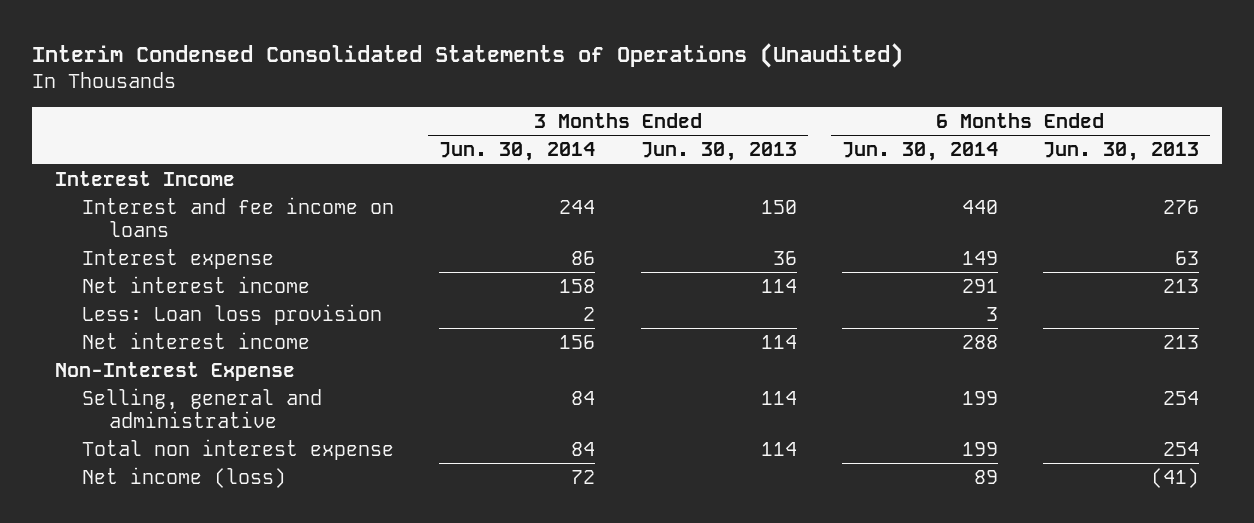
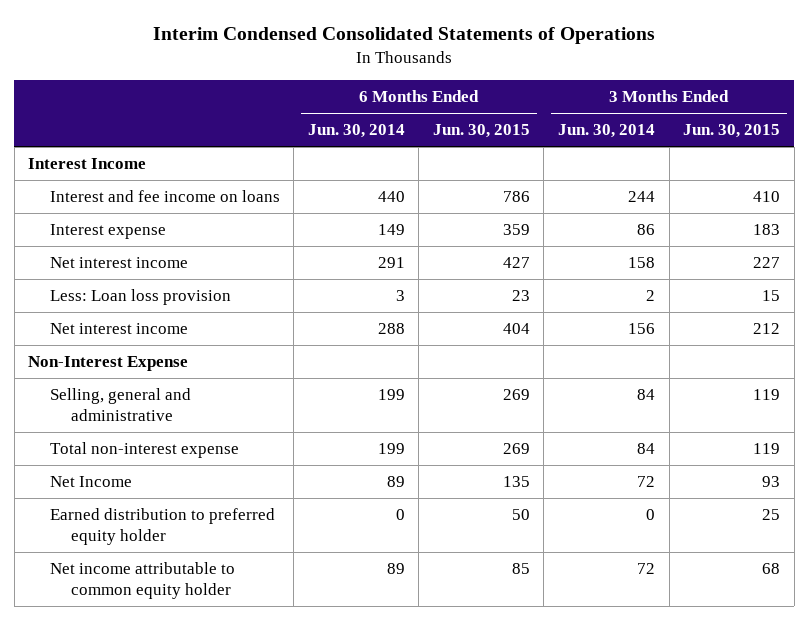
- Interim Condensed Consolidated Statements of Operations (Unaudited)
+ Interim Condensed Consolidated Statements of Operations
- | 3 Months Ended Jun. 30, 2014 | 3 Months Ended Jun. 30, 2013 | 6 Months Ended Jun. 30, 2014 | 6 Months Ended Jun. 30, 2013
+ | 6 Months Ended Jun. 30, 2014 | 6 Months Ended Jun. 30, 2015 | 3 Months Ended Jun. 30, 2014 | 3 Months Ended Jun. 30, 2015
- Total non interest expense | 84 | 114 | 199 | 254
- Net income (loss) | 72 | | 89 | (41)
+ Total non-interest expense | 199 | 269 | 84 | 119
+ Net Income | 89 | 135 | 72 | 93
+ Earned distribution to preferred equity holder | 0 | 50 | 0 | 25
+ Net income attributable to common equity holder | 89 | 85 | 72 | 68

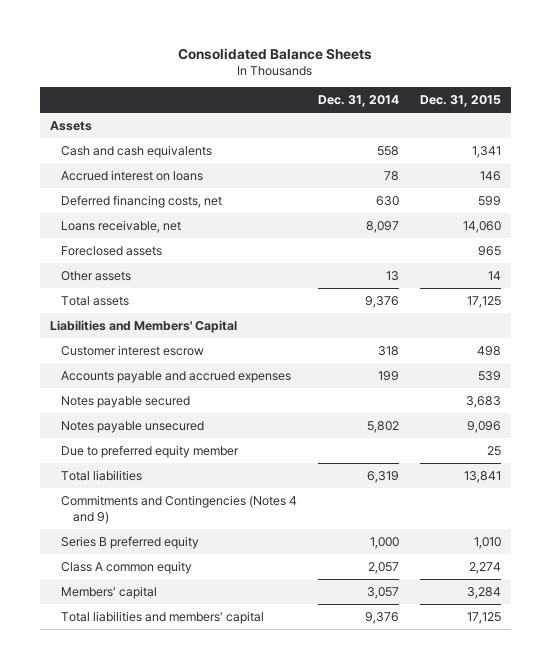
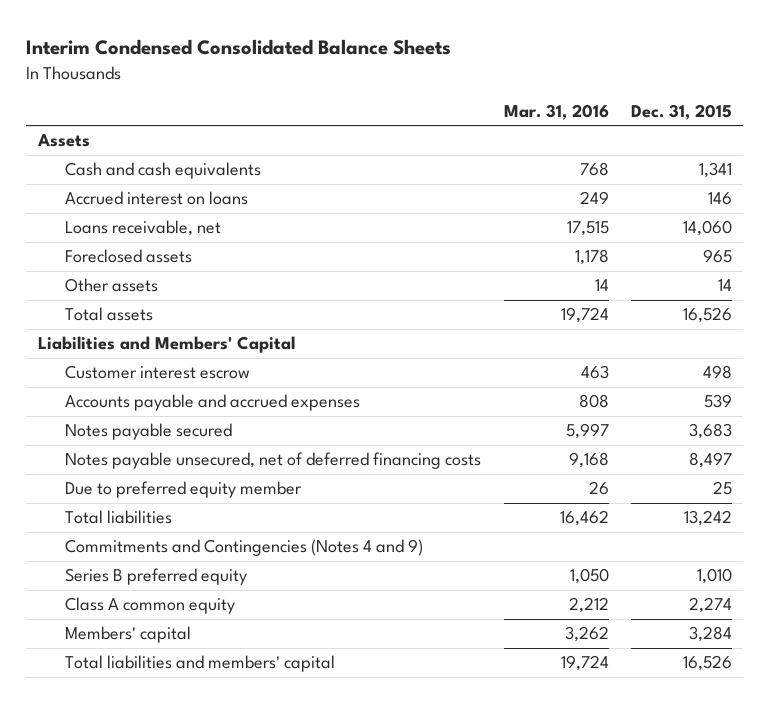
- Consolidated Balance Sheets
+ Interim Condensed Consolidated Balance Sheets
- | Dec. 31, 2014 | Dec. 31, 2015
+ | Mar. 31, 2016 | Dec. 31, 2015
- Deferred financing costs, net | 630 | 599
- Total assets | 9,376 | 17,125
+ Total assets | 19,724 | 16,526
- Notes payable unsecured | 5,802 | 9,096
+ Notes payable unsecured, net of deferred financing costs | 9,168 | 8,497
- Total liabilities | 6,319 | 13,841
+ Total liabilities | 16,462 | 13,242
- Total liabilities and members' capital | 9,376 | 17,125
+ Total liabilities and members' capital | 19,724 | 16,526

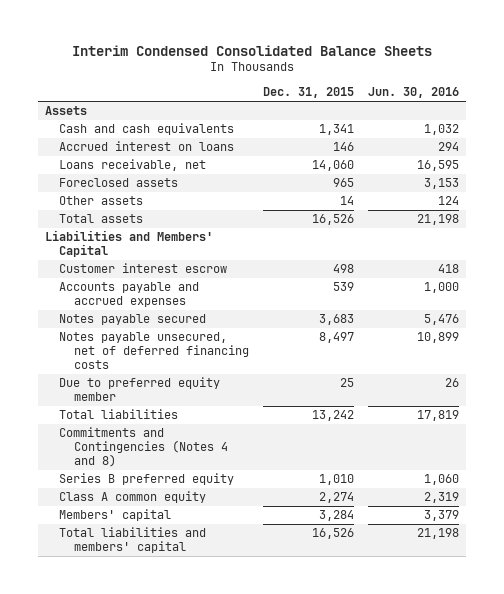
- | Mar. 31, 2016 | Dec. 31, 2015
+ | Dec. 31, 2015 | Jun. 30, 2016
- Commitments and Contingencies (Notes 4 and 9)
+ Commitments and Contingencies (Notes 4 and 8)

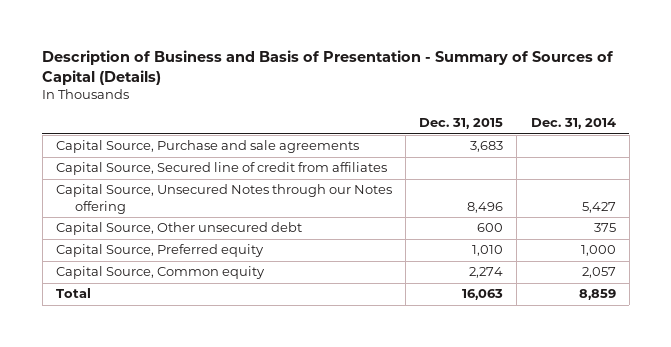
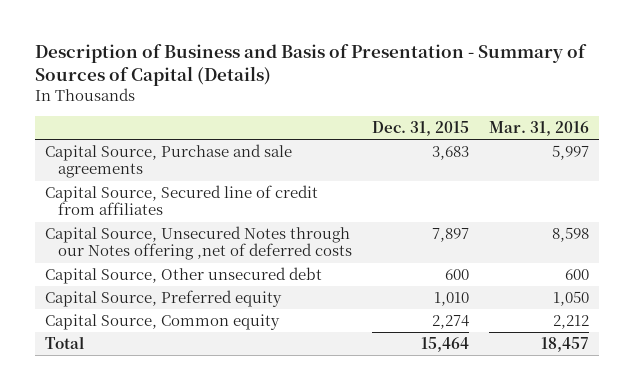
- | Dec. 31, 2015 | Dec. 31, 2014
+ | Dec. 31, 2015 | Mar. 31, 2016
- Capital Source, Unsecured Notes through our Notes offering | 8,496 | 5,427
+ Capital Source, Unsecured Notes through our Notes offering ,net of deferred costs | 7,897 | 8,598
- Total | 16,063 | 8,859
+ Total | 15,464 | 18,457

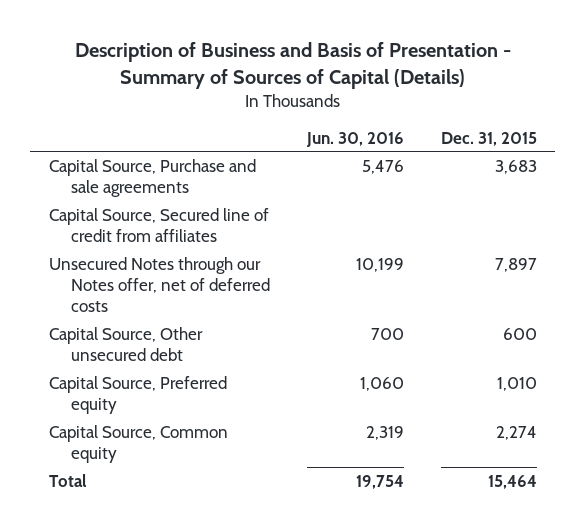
- | Dec. 31, 2015 | Mar. 31, 2016
+ | Jun. 30, 2016 | Dec. 31, 2015
- Capital Source, Unsecured Notes through our Notes offering ,net of deferred costs | 7,897 | 8,598
+ Unsecured Notes through our Notes offer, net of deferred costs | 10,199 | 7,897

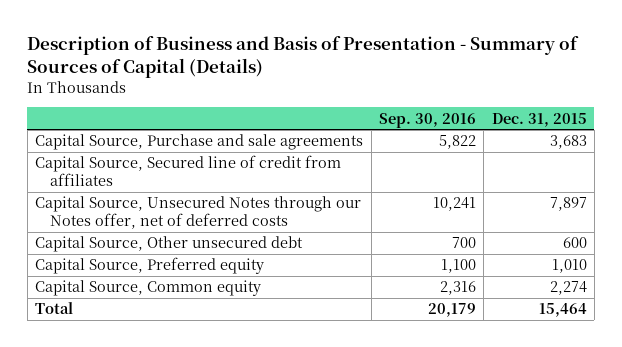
- | Jun. 30, 2016 | Dec. 31, 2015
+ | Sep. 30, 2016 | Dec. 31, 2015
- Unsecured Notes through our Notes offer, net of deferred costs | 10,199 | 7,897
+ Capital Source, Unsecured Notes through our Notes offer, net of deferred costs | 10,241 | 7,897

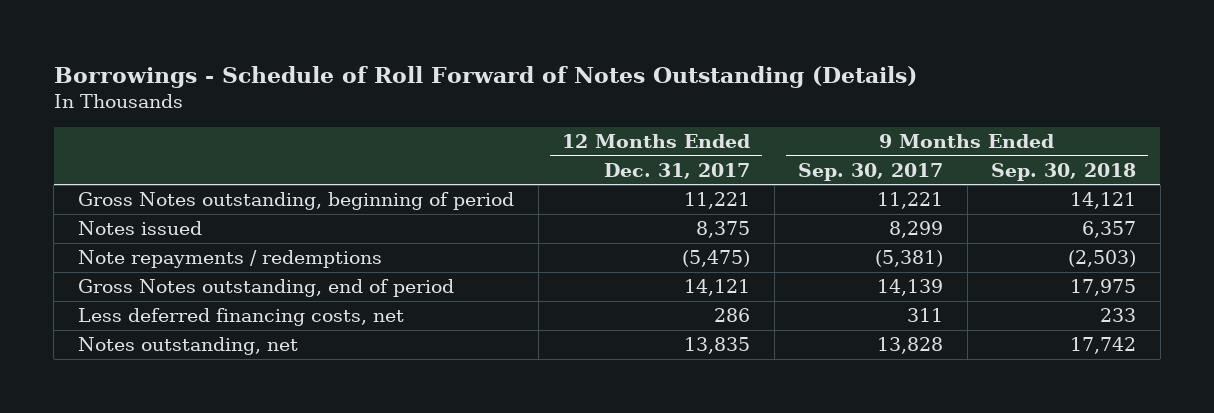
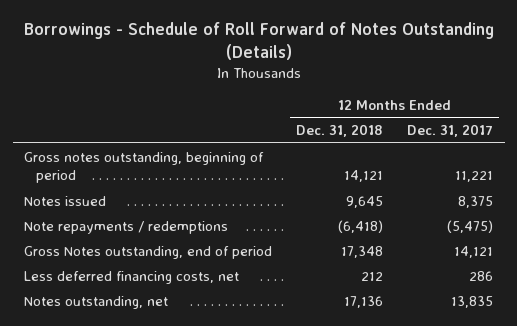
- | 12 Months Ended Dec. 31, 2017 | 9 Months Ended Sep. 30, 2017 | 9 Months Ended Sep. 30, 2018
+ | 12 Months Ended Dec. 31, 2018 | 12 Months Ended Dec. 31, 2017
- Gross Notes outstanding, beginning of period | 11,221 | 11,221 | 14,121
+ Gross notes outstanding, beginning of period | 14,121 | 11,221

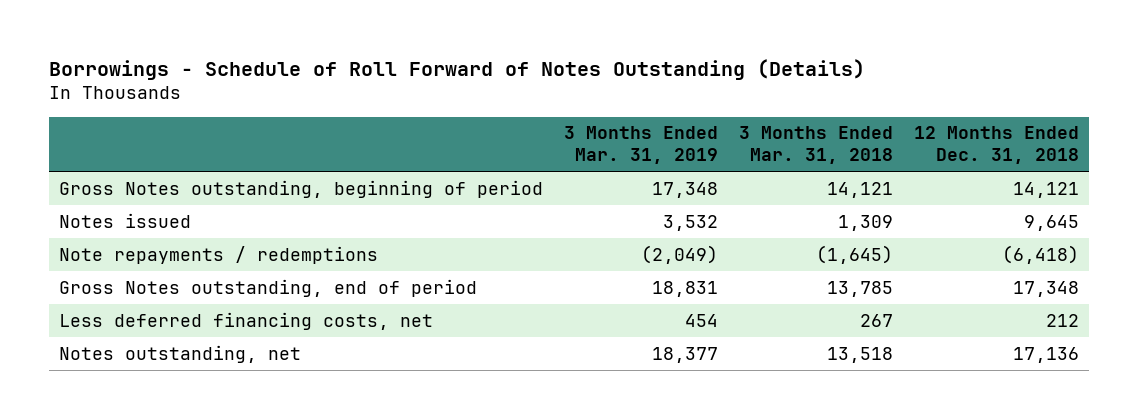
- | 12 Months Ended Dec. 31, 2018 | 12 Months Ended Dec. 31, 2017
+ | 3 Months Ended Mar. 31, 2019 | 3 Months Ended Mar. 31, 2018 | 12 Months Ended Dec. 31, 2018
- Gross notes outstanding, beginning of period | 14,121 | 11,221
+ Gross Notes outstanding, beginning of period | 17,348 | 14,121 | 14,121

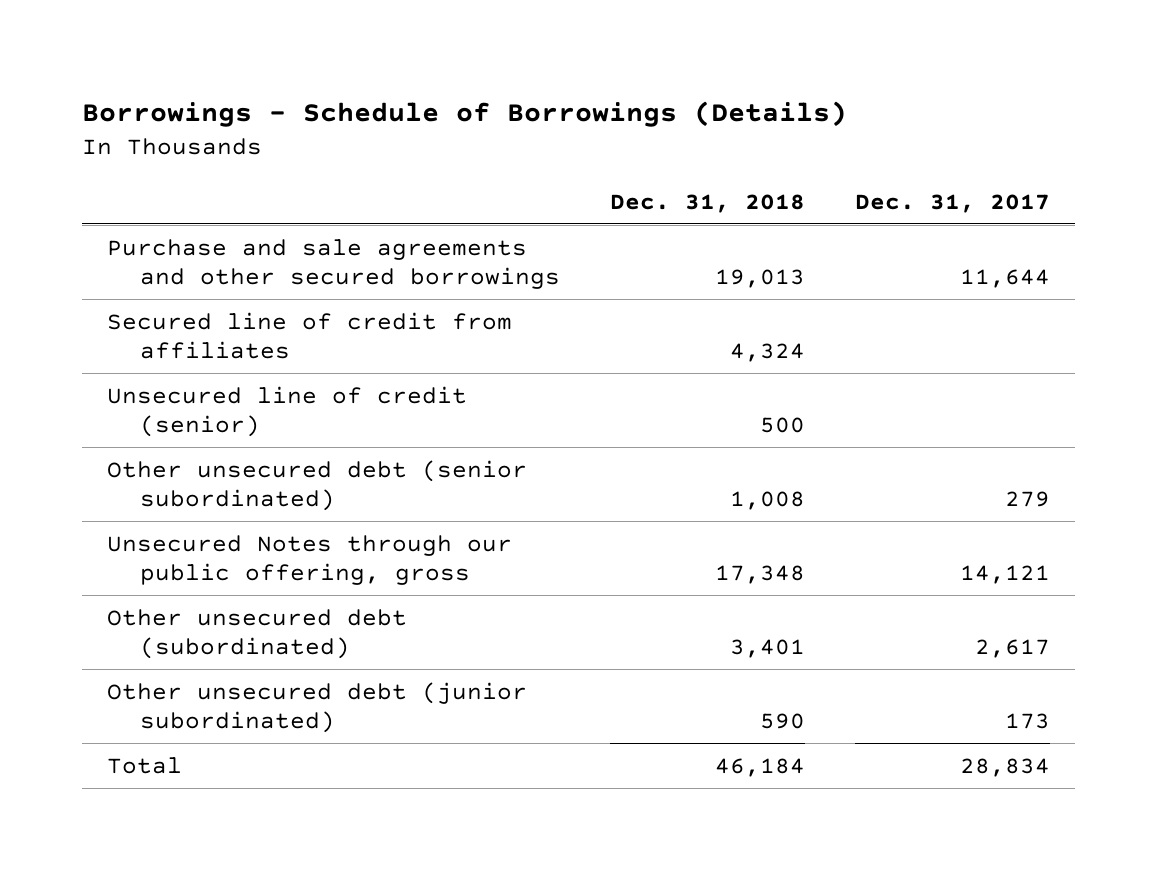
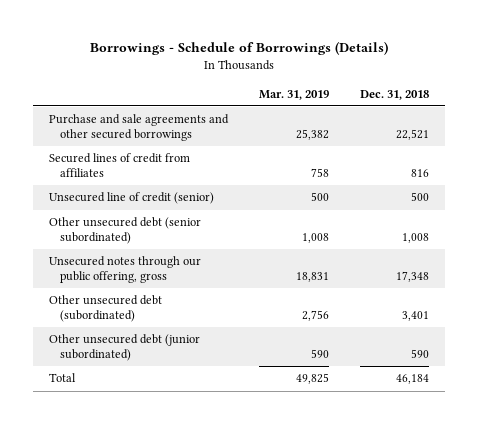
- | Dec. 31, 2018 | Dec. 31, 2017
+ | Mar. 31, 2019 | Dec. 31, 2018
- Purchase and sale agreements and other secured borrowings | 19,013 | 11,644
- Secured line of credit from affiliates | 4,324 |
+ Purchase and sale agreements and other secured borrowings | 25,382 | 22,521
+ Secured lines of credit from affiliates | 758 | 816
- Unsecured Notes through our public offering, gross | 17,348 | 14,121
+ Unsecured notes through our public offering, gross | 18,831 | 17,348

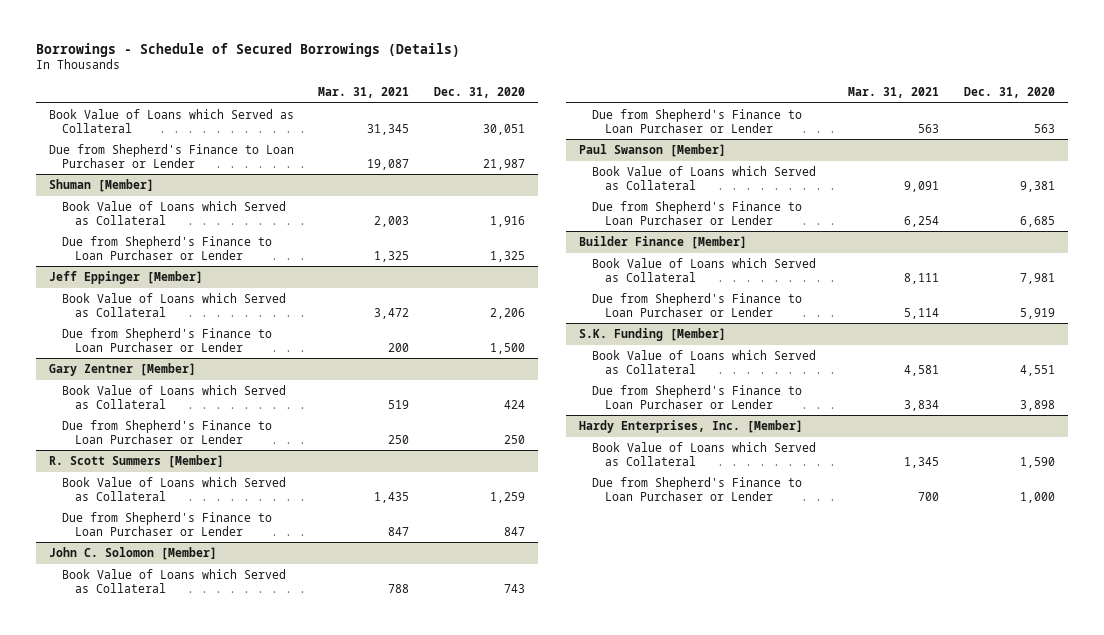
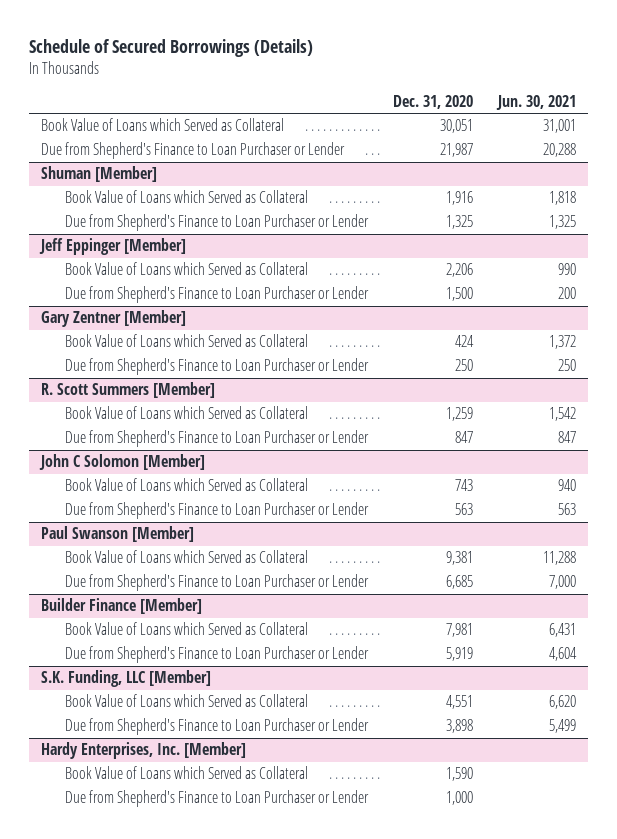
- Borrowings - Schedule of Secured Borrowings (Details)
+ Schedule of Secured Borrowings (Details)
- | Mar. 31, 2021 | Dec. 31, 2020
+ | Dec. 31, 2020 | Jun. 30, 2021
- John C. Solomon [Member]
+ John C Solomon [Member]
- S.K. Funding [Member]
+ S.K. Funding, LLC [Member]

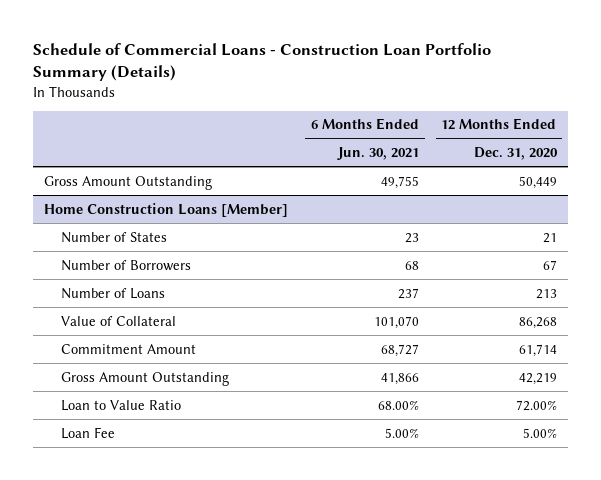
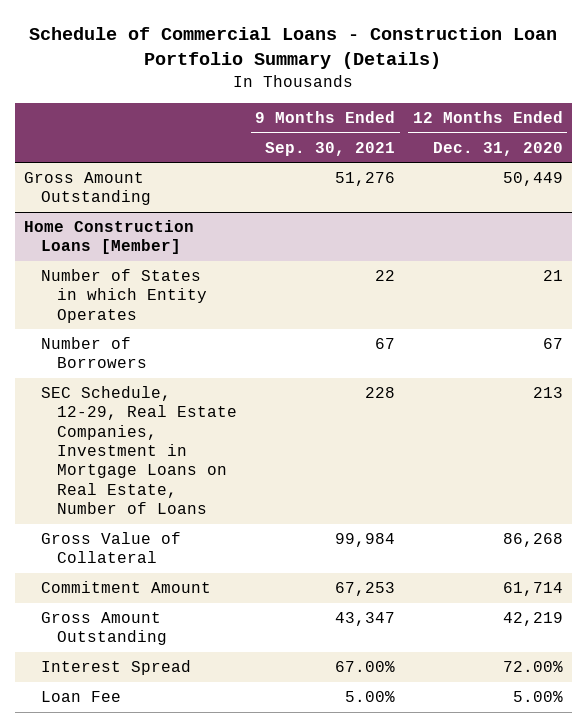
- | 6 Months Ended Jun. 30, 2021 | 12 Months Ended Dec. 31, 2020
+ | 9 Months Ended Sep. 30, 2021 | 12 Months Ended Dec. 31, 2020
@ Home Construction Loans [Member]
- Number of States | 23 | 21
+ Number of States in which Entity Operates | 22 | 21
- Number of Loans | 237 | 213
- Value of Collateral | 101,070 | 86,268
+ SEC Schedule, 12-29, Real Estate Companies, Investment in Mortgage Loans on Real Estate, Number of Loans | 228 | 213
+ Gross Value of Collateral | 99,984 | 86,268
- Loan to Value Ratio | 68.00% | 72.00%
+ Interest Spread | 67.00% | 72.00%

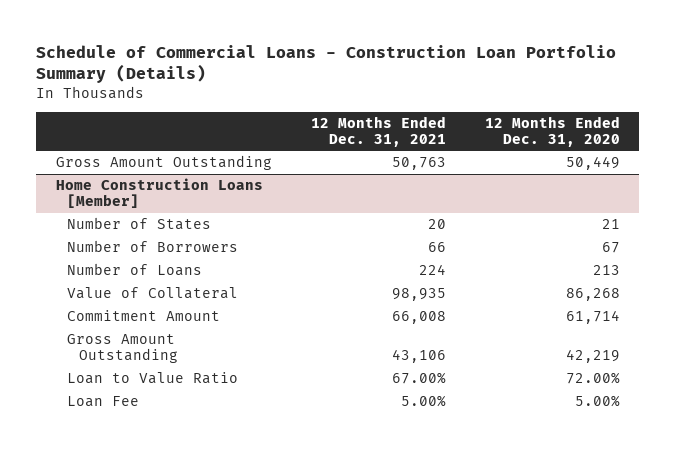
- | 9 Months Ended Sep. 30, 2021 | 12 Months Ended Dec. 31, 2020
+ | 12 Months Ended Dec. 31, 2021 | 12 Months Ended Dec. 31, 2020
@ Home Construction Loans [Member]
- Number of States in which Entity Operates | 22 | 21
+ Number of States | 20 | 21
- SEC Schedule, 12-29, Real Estate Companies, Investment in Mortgage Loans on Real Estate, Number of Loans | 228 | 213
- Gross Value of Collateral | 99,984 | 86,268
+ Number of Loans | 224 | 213
+ Value of Collateral | 98,935 | 86,268
- Interest Spread | 67.00% | 72.00%
+ Loan to Value Ratio | 67.00% | 72.00%

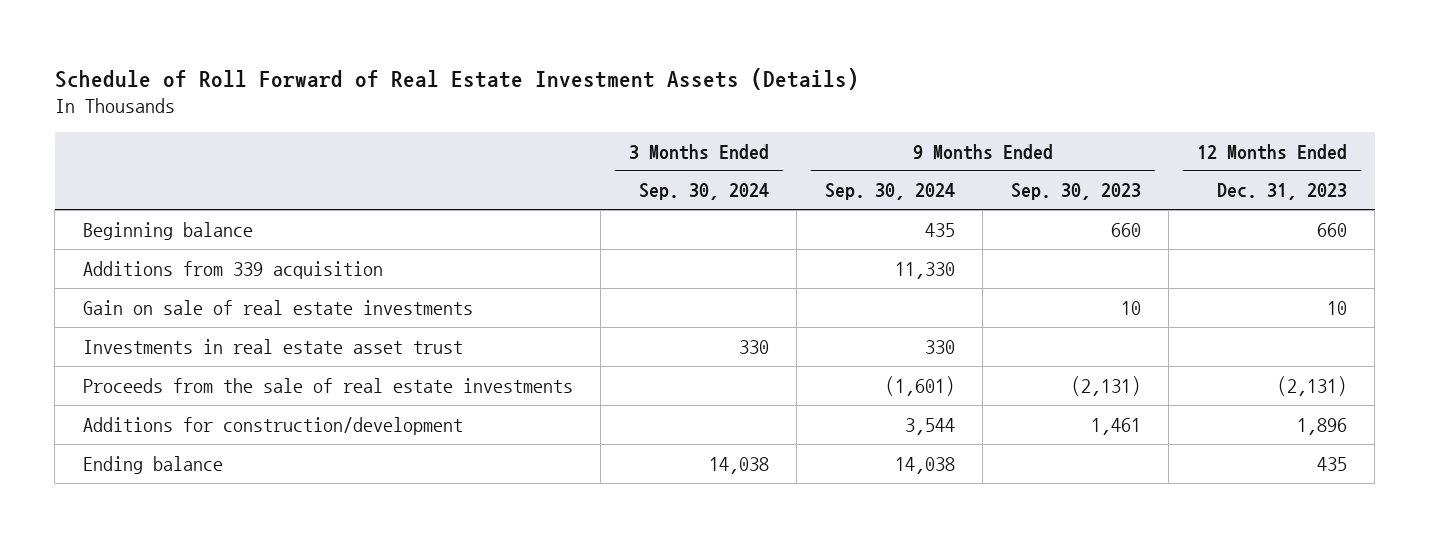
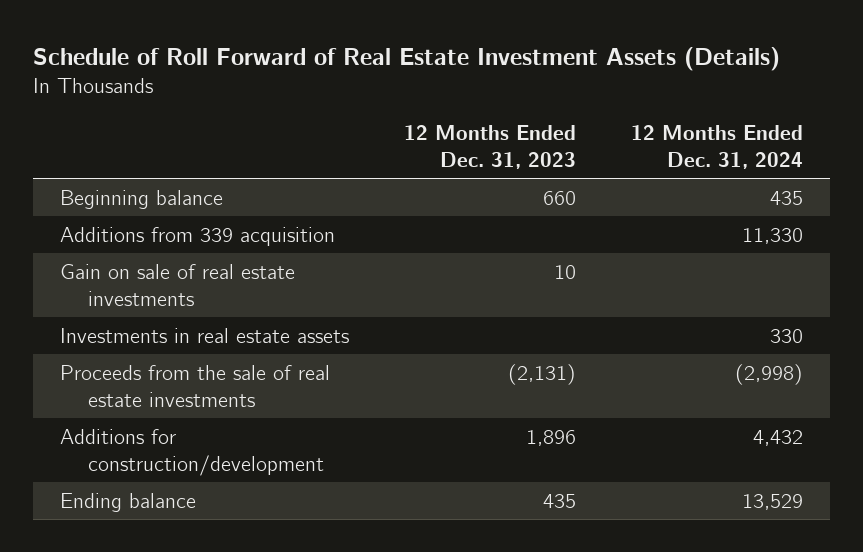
- | 3 Months Ended Sep. 30, 2024 | 9 Months Ended Sep. 30, 2024 | 9 Months Ended Sep. 30, 2023 | 12 Months Ended Dec. 31, 2023
+ | 12 Months Ended Dec. 31, 2023 | 12 Months Ended Dec. 31, 2024
- Investments in real estate asset trust | 330 | 330 | |
+ Investments in real estate assets | | 330

